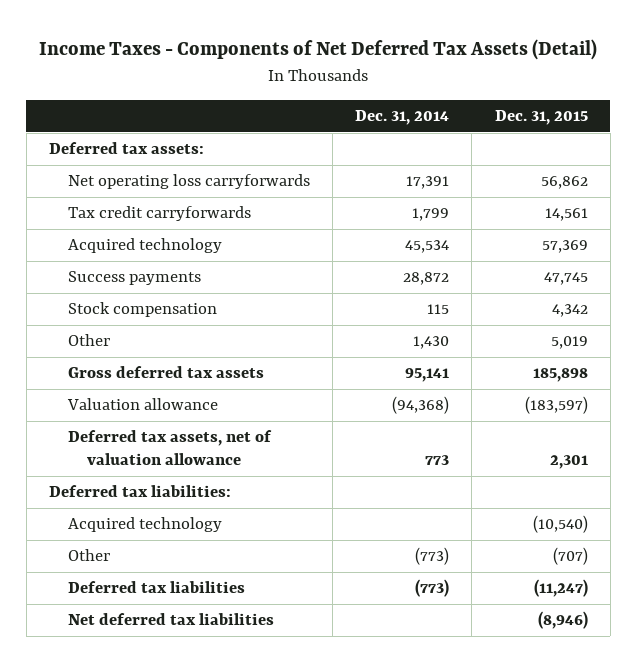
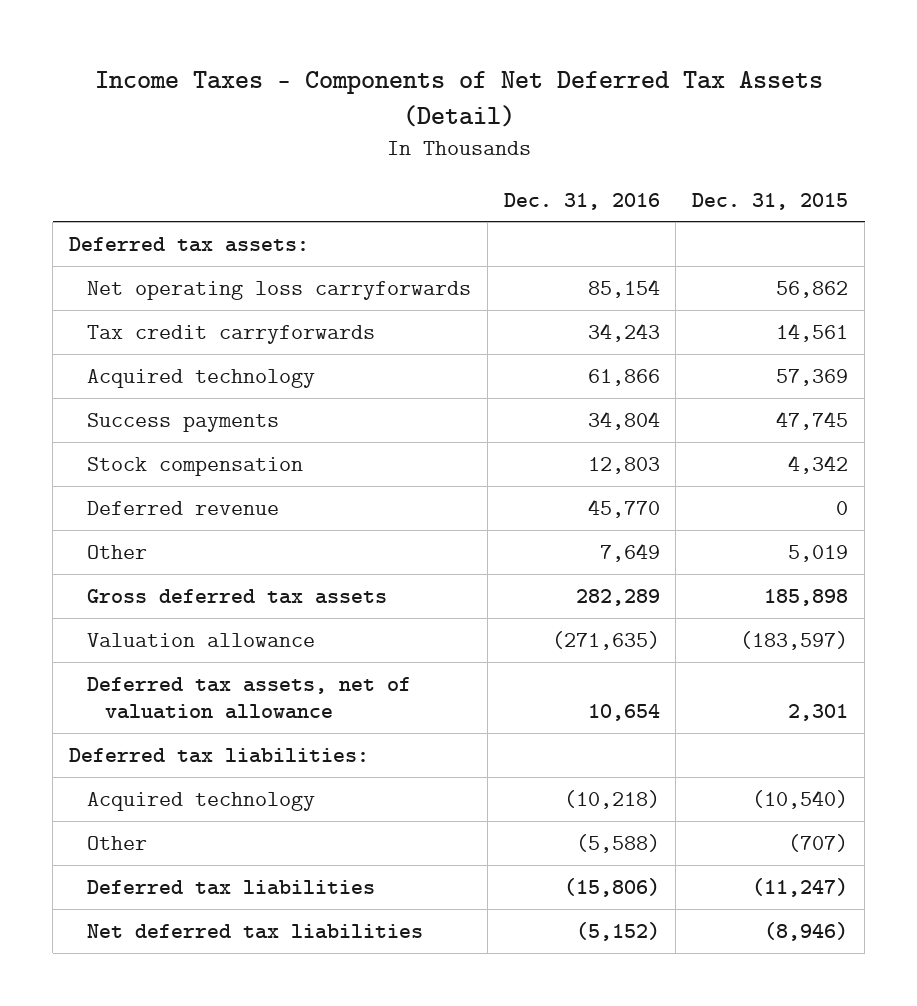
- | Dec. 31, 2014 | Dec. 31, 2015
+ | Dec. 31, 2016 | Dec. 31, 2015
+ Deferred revenue | 45,770 | 0

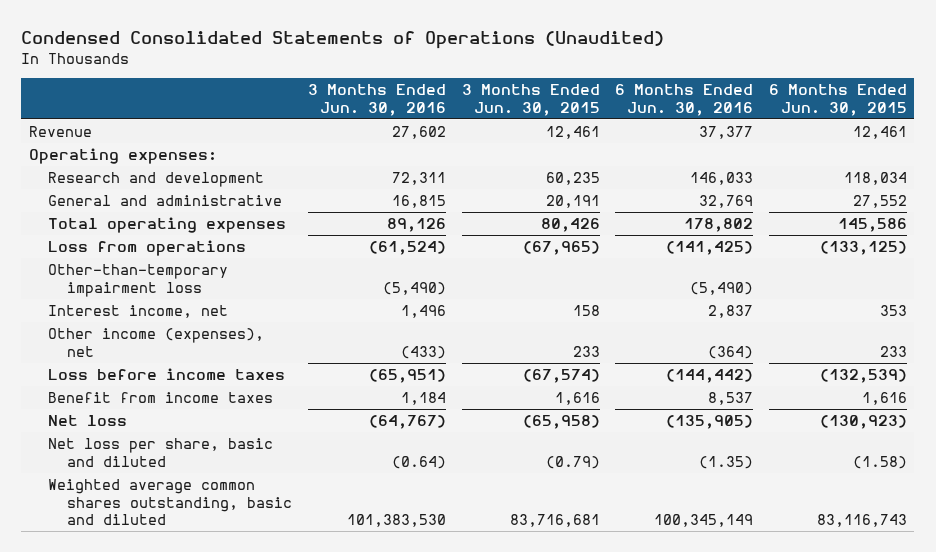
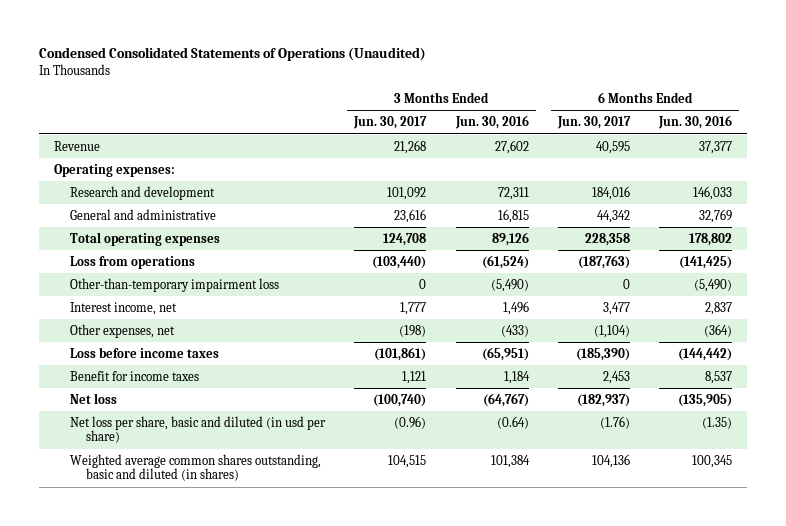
- | 3 Months Ended Jun. 30, 2016 | 3 Months Ended Jun. 30, 2015 | 6 Months Ended Jun. 30, 2016 | 6 Months Ended Jun. 30, 2015
+ | 3 Months Ended Jun. 30, 2017 | 3 Months Ended Jun. 30, 2016 | 6 Months Ended Jun. 30, 2017 | 6 Months Ended Jun. 30, 2016
- Other income (expenses), net | (433) | 233 | (364) | 233
+ Other expenses, net | (198) | (433) | (1,104) | (364)
- Benefit from income taxes | 1,184 | 1,616 | 8,537 | 1,616
+ Benefit for income taxes | 1,121 | 1,184 | 2,453 | 8,537
- Net loss per share, basic and diluted | (0.64) | (0.79) | (1.35) | (1.58)
- Weighted average common shares outstanding, basic and diluted | 101,383,530 | 83,716,681 | 100,345,149 | 83,116,743
+ Net loss per share, basic and diluted (in usd per share) | (0.96) | (0.64) | (1.76) | (1.35)
+ Weighted average common shares outstanding, basic and diluted (in shares) | 104,515 | 101,384 | 104,136 | 100,345

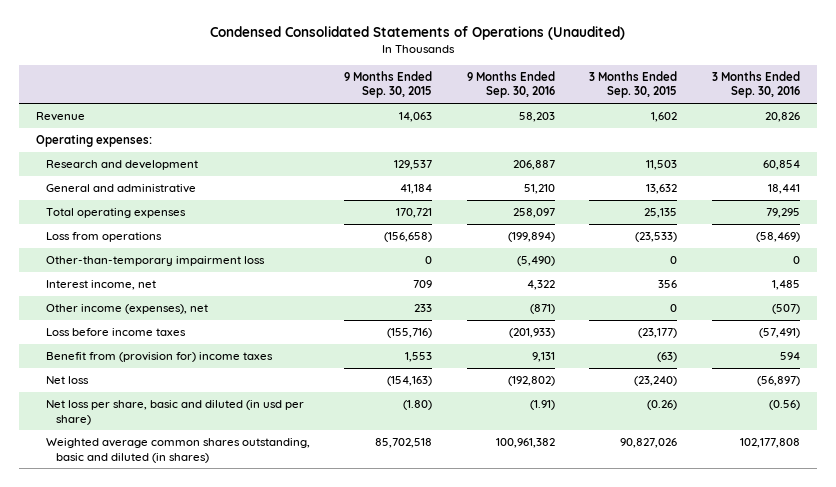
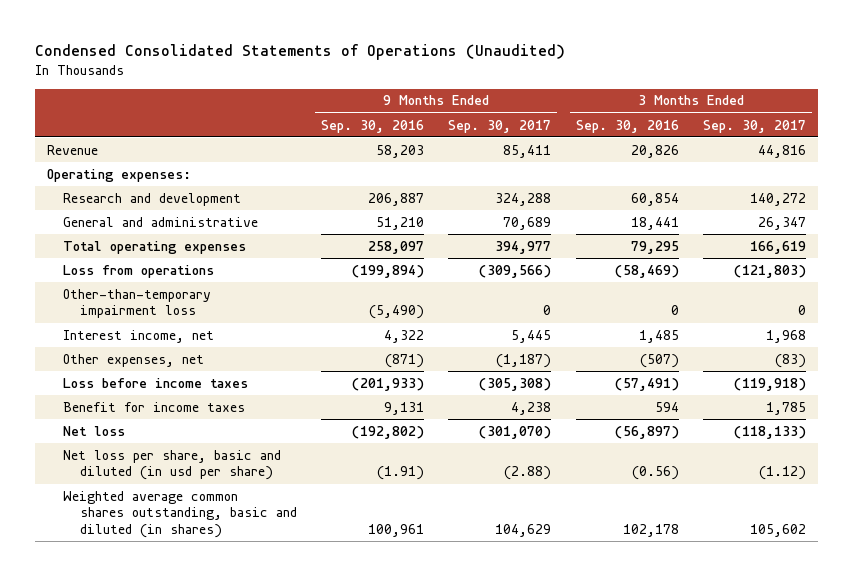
- | 9 Months Ended Sep. 30, 2015 | 9 Months Ended Sep. 30, 2016 | 3 Months Ended Sep. 30, 2015 | 3 Months Ended Sep. 30, 2016
+ | 9 Months Ended Sep. 30, 2016 | 9 Months Ended Sep. 30, 2017 | 3 Months Ended Sep. 30, 2016 | 3 Months Ended Sep. 30, 2017
- Other income (expenses), net | 233 | (871) | 0 | (507)
+ Other expenses, net | (871) | (1,187) | (507) | (83)
- Benefit from (provision for) income taxes | 1,553 | 9,131 | (63) | 594
+ Benefit for income taxes | 9,131 | 4,238 | 594 | 1,785
- Weighted average common shares outstanding, basic and diluted (in shares) | 85,702,518 | 100,961,382 | 90,827,026 | 102,177,808
+ Weighted average common shares outstanding, basic and diluted (in shares) | 100,961 | 104,629 | 102,178 | 105,602

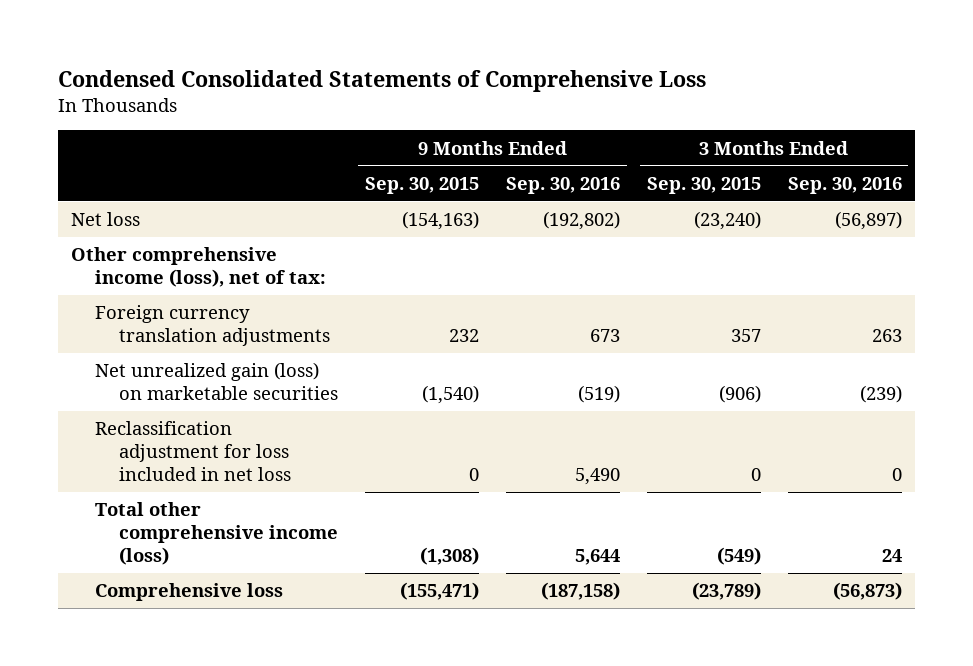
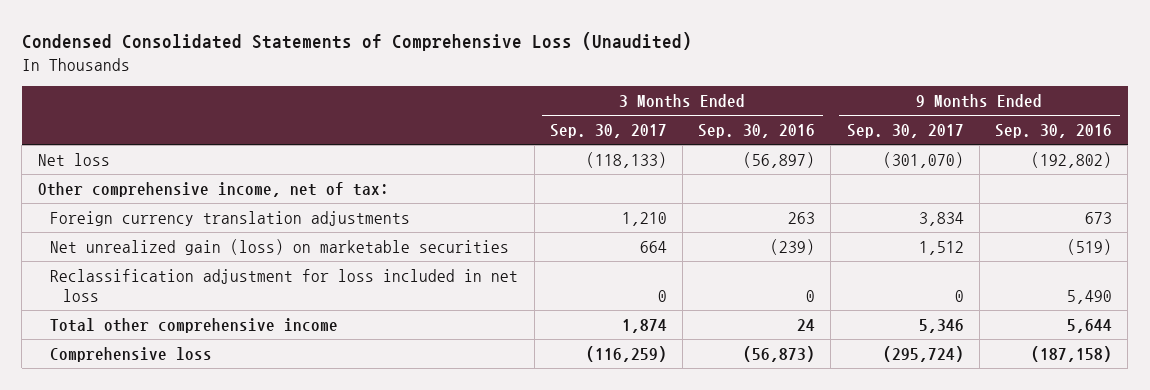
- Condensed Consolidated Statements of Comprehensive Loss
+ Condensed Consolidated Statements of Comprehensive Loss (Unaudited)
- | 9 Months Ended Sep. 30, 2015 | 9 Months Ended Sep. 30, 2016 | 3 Months Ended Sep. 30, 2015 | 3 Months Ended Sep. 30, 2016
+ | 3 Months Ended Sep. 30, 2017 | 3 Months Ended Sep. 30, 2016 | 9 Months Ended Sep. 30, 2017 | 9 Months Ended Sep. 30, 2016
- Other comprehensive income (loss), net of tax:
+ Other comprehensive income, net of tax:
- Total other comprehensive income (loss) | (1,308) | 5,644 | (549) | 24
+ Total other comprehensive income | 1,874 | 24 | 5,346 | 5,644

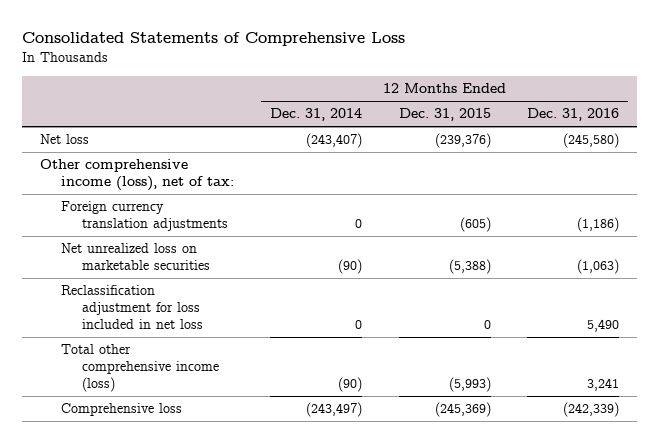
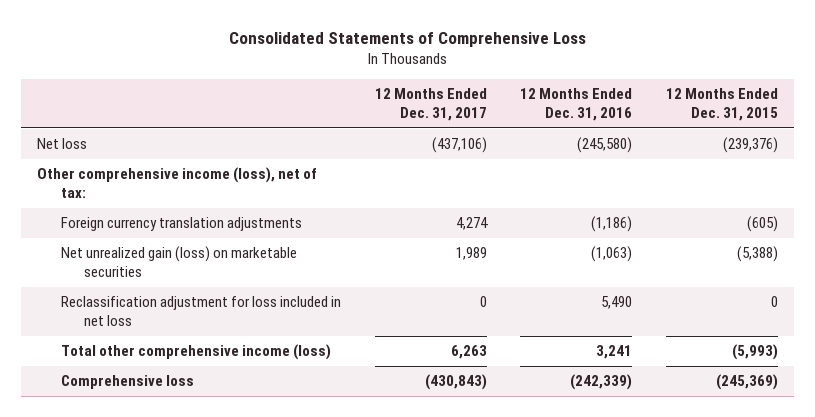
- | 12 Months Ended Dec. 31, 2014 | 12 Months Ended Dec. 31, 2015 | 12 Months Ended Dec. 31, 2016
+ | 12 Months Ended Dec. 31, 2017 | 12 Months Ended Dec. 31, 2016 | 12 Months Ended Dec. 31, 2015
- Net unrealized loss on marketable securities | (90) | (5,388) | (1,063)
+ Net unrealized gain (loss) on marketable securities | 1,989 | (1,063) | (5,388)

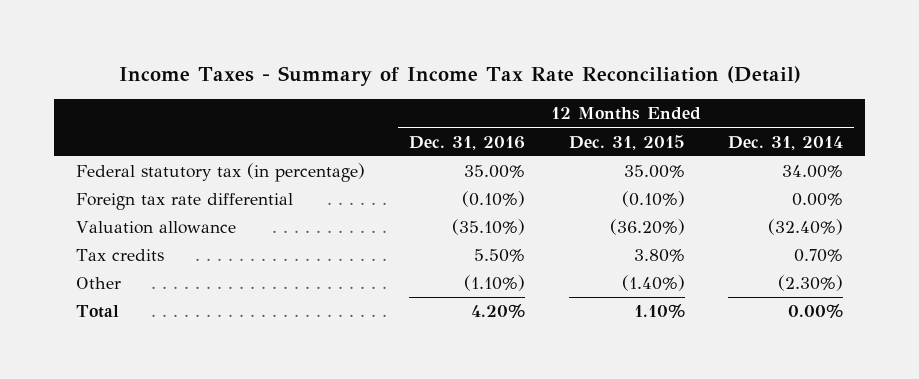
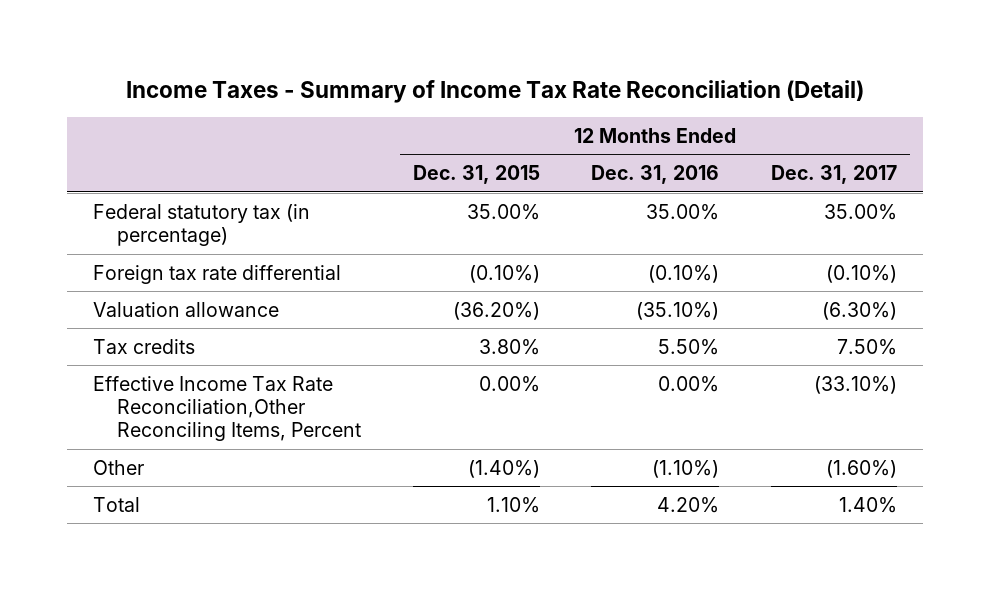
- | 12 Months Ended Dec. 31, 2016 | 12 Months Ended Dec. 31, 2015 | 12 Months Ended Dec. 31, 2014
+ | 12 Months Ended Dec. 31, 2015 | 12 Months Ended Dec. 31, 2016 | 12 Months Ended Dec. 31, 2017
+ Effective Income Tax Rate Reconciliation,Other Reconciling Items, Percent | 0.00% | 0.00% | (33.10%)

